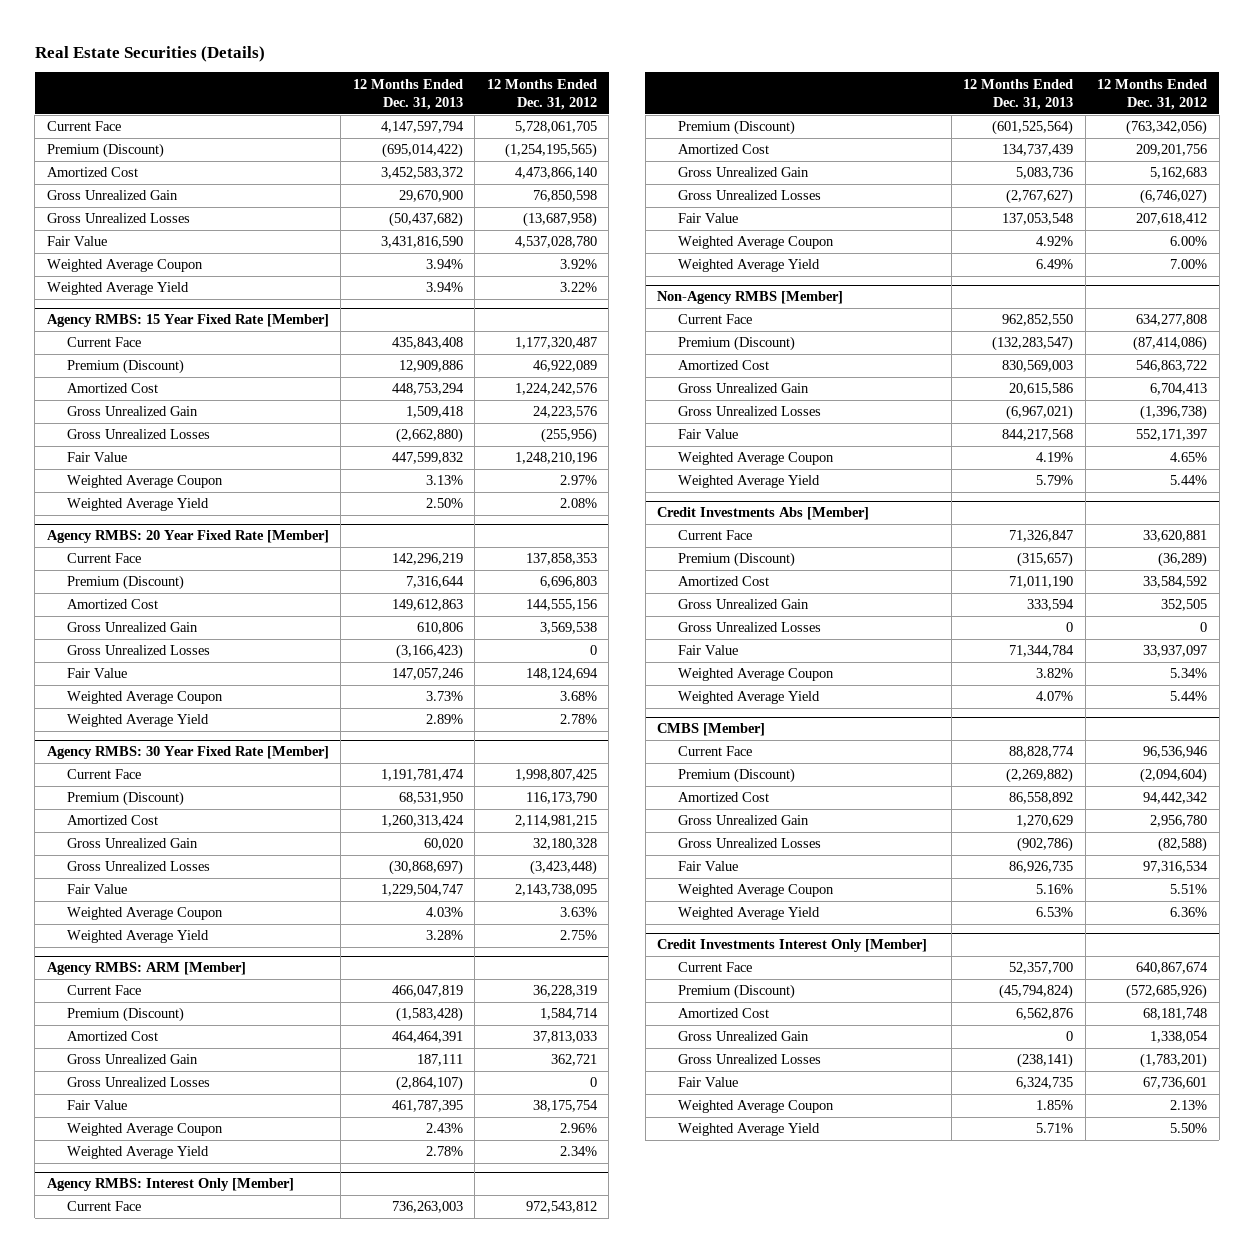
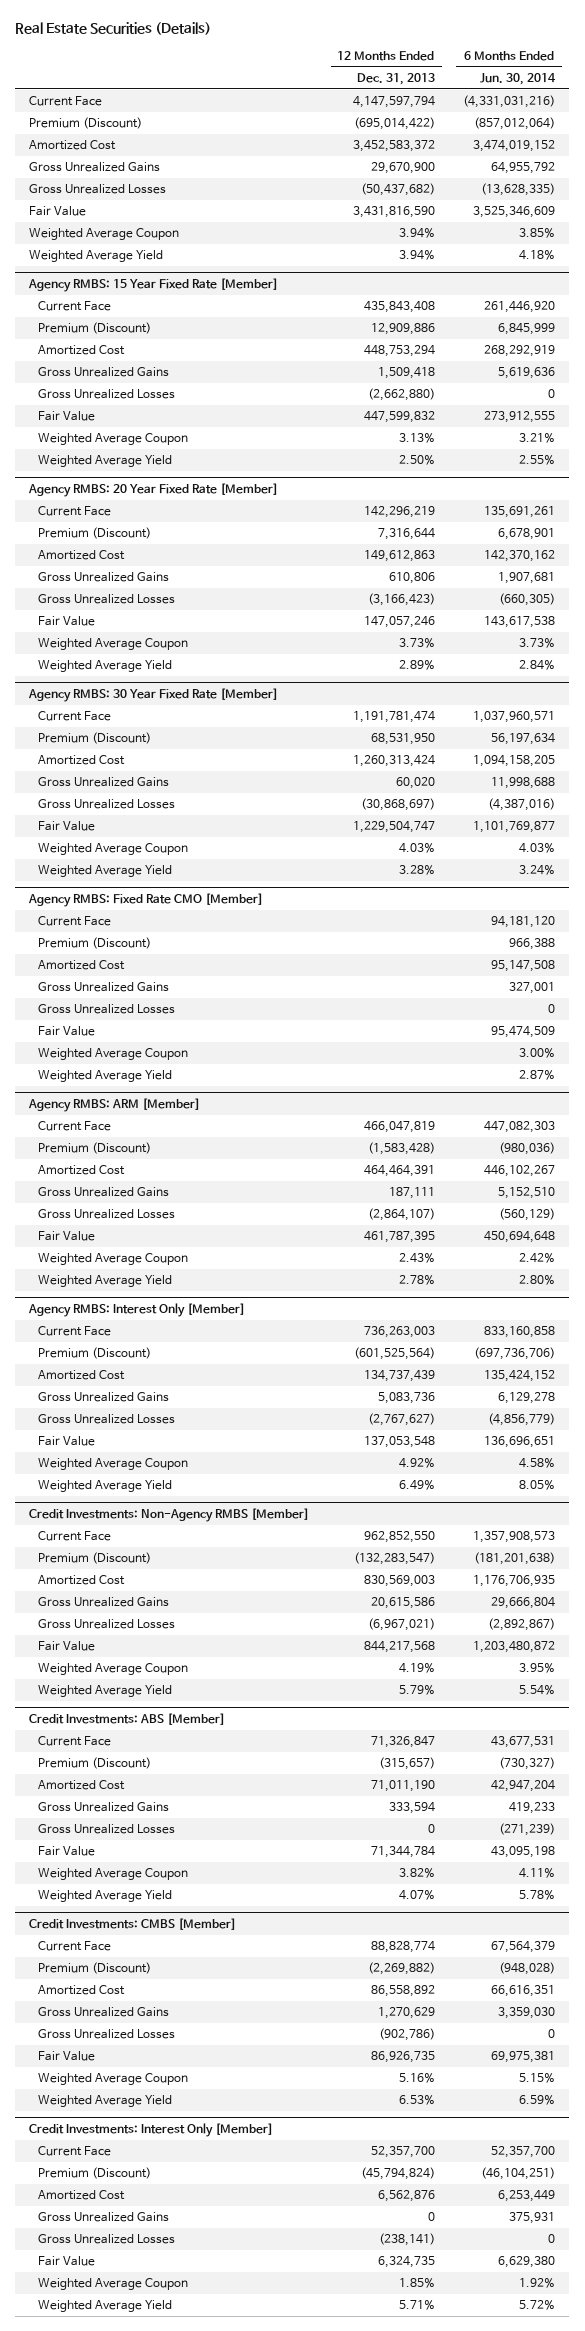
- | 12 Months Ended Dec. 31, 2013 | 12 Months Ended Dec. 31, 2012
+ | 12 Months Ended Dec. 31, 2013 | 6 Months Ended Jun. 30, 2014
- Gross Unrealized Gain | 29,670,900 | 76,850,598
+ Gross Unrealized Gains | 29,670,900 | 64,955,792
@ Agency RMBS: 15 Year Fixed Rate [Member]
- Gross Unrealized Gain | 1,509,418 | 24,223,576
+ Gross Unrealized Gains | 1,509,418 | 5,619,636
@ Agency RMBS: 20 Year Fixed Rate [Member]
- Gross Unrealized Gain | 610,806 | 3,569,538
+ Gross Unrealized Gains | 610,806 | 1,907,681
@ Agency RMBS: 30 Year Fixed Rate [Member]
- Gross Unrealized Gain | 60,020 | 32,180,328
+ Gross Unrealized Gains | 60,020 | 11,998,688
+ Agency RMBS: Fixed Rate CMO [Member]
+ Current Face | | 94,181,120
+ Premium (Discount) | | 966,388
+ Amortized Cost | | 95,147,508
+ Gross Unrealized Gains | | 327,001
+ Gross Unrealized Losses | | 0
+ Fair Value | | 95,474,509
+ Weighted Average Coupon | | 3.00%
+ Weighted Average Yield | | 2.87%
@ Agency RMBS: ARM [Member]
- Gross Unrealized Gain | 187,111 | 362,721
+ Gross Unrealized Gains | 187,111 | 5,152,510
@ Agency RMBS: Interest Only [Member]
- Gross Unrealized Gain | 5,083,736 | 5,162,683
+ Gross Unrealized Gains | 5,083,736 | 6,129,278
- Non-Agency RMBS [Member]
+ Credit Investments: Non-Agency RMBS [Member]
- Gross Unrealized Gain | 20,615,586 | 6,704,413
+ Gross Unrealized Gains | 20,615,586 | 29,666,804
- Credit Investments Abs [Member]
+ Credit Investments: ABS [Member]
- Gross Unrealized Gain | 333,594 | 352,505
+ Gross Unrealized Gains | 333,594 | 419,233
- CMBS [Member]
+ Credit Investments: CMBS [Member]
- Gross Unrealized Gain | 1,270,629 | 2,956,780
+ Gross Unrealized Gains | 1,270,629 | 3,359,030
- Credit Investments Interest Only [Member]
+ Credit Investments: Interest Only [Member]
- Gross Unrealized Gain | 0 | 1,338,054
+ Gross Unrealized Gains | 0 | 375,931

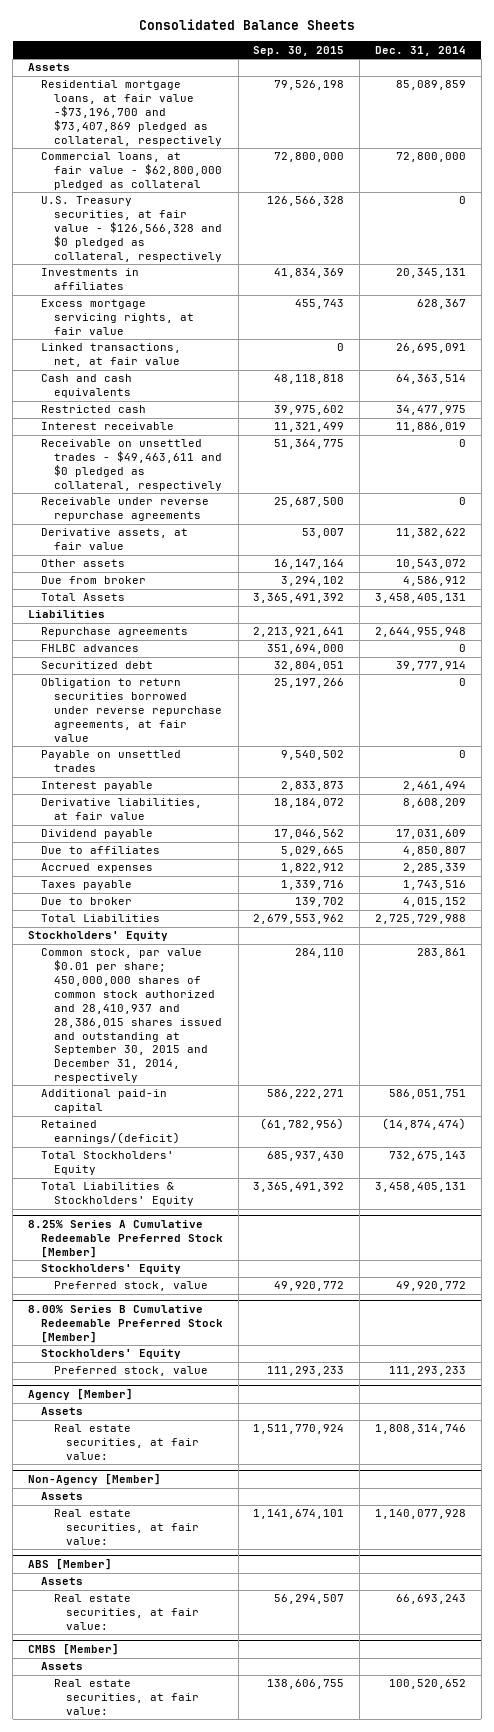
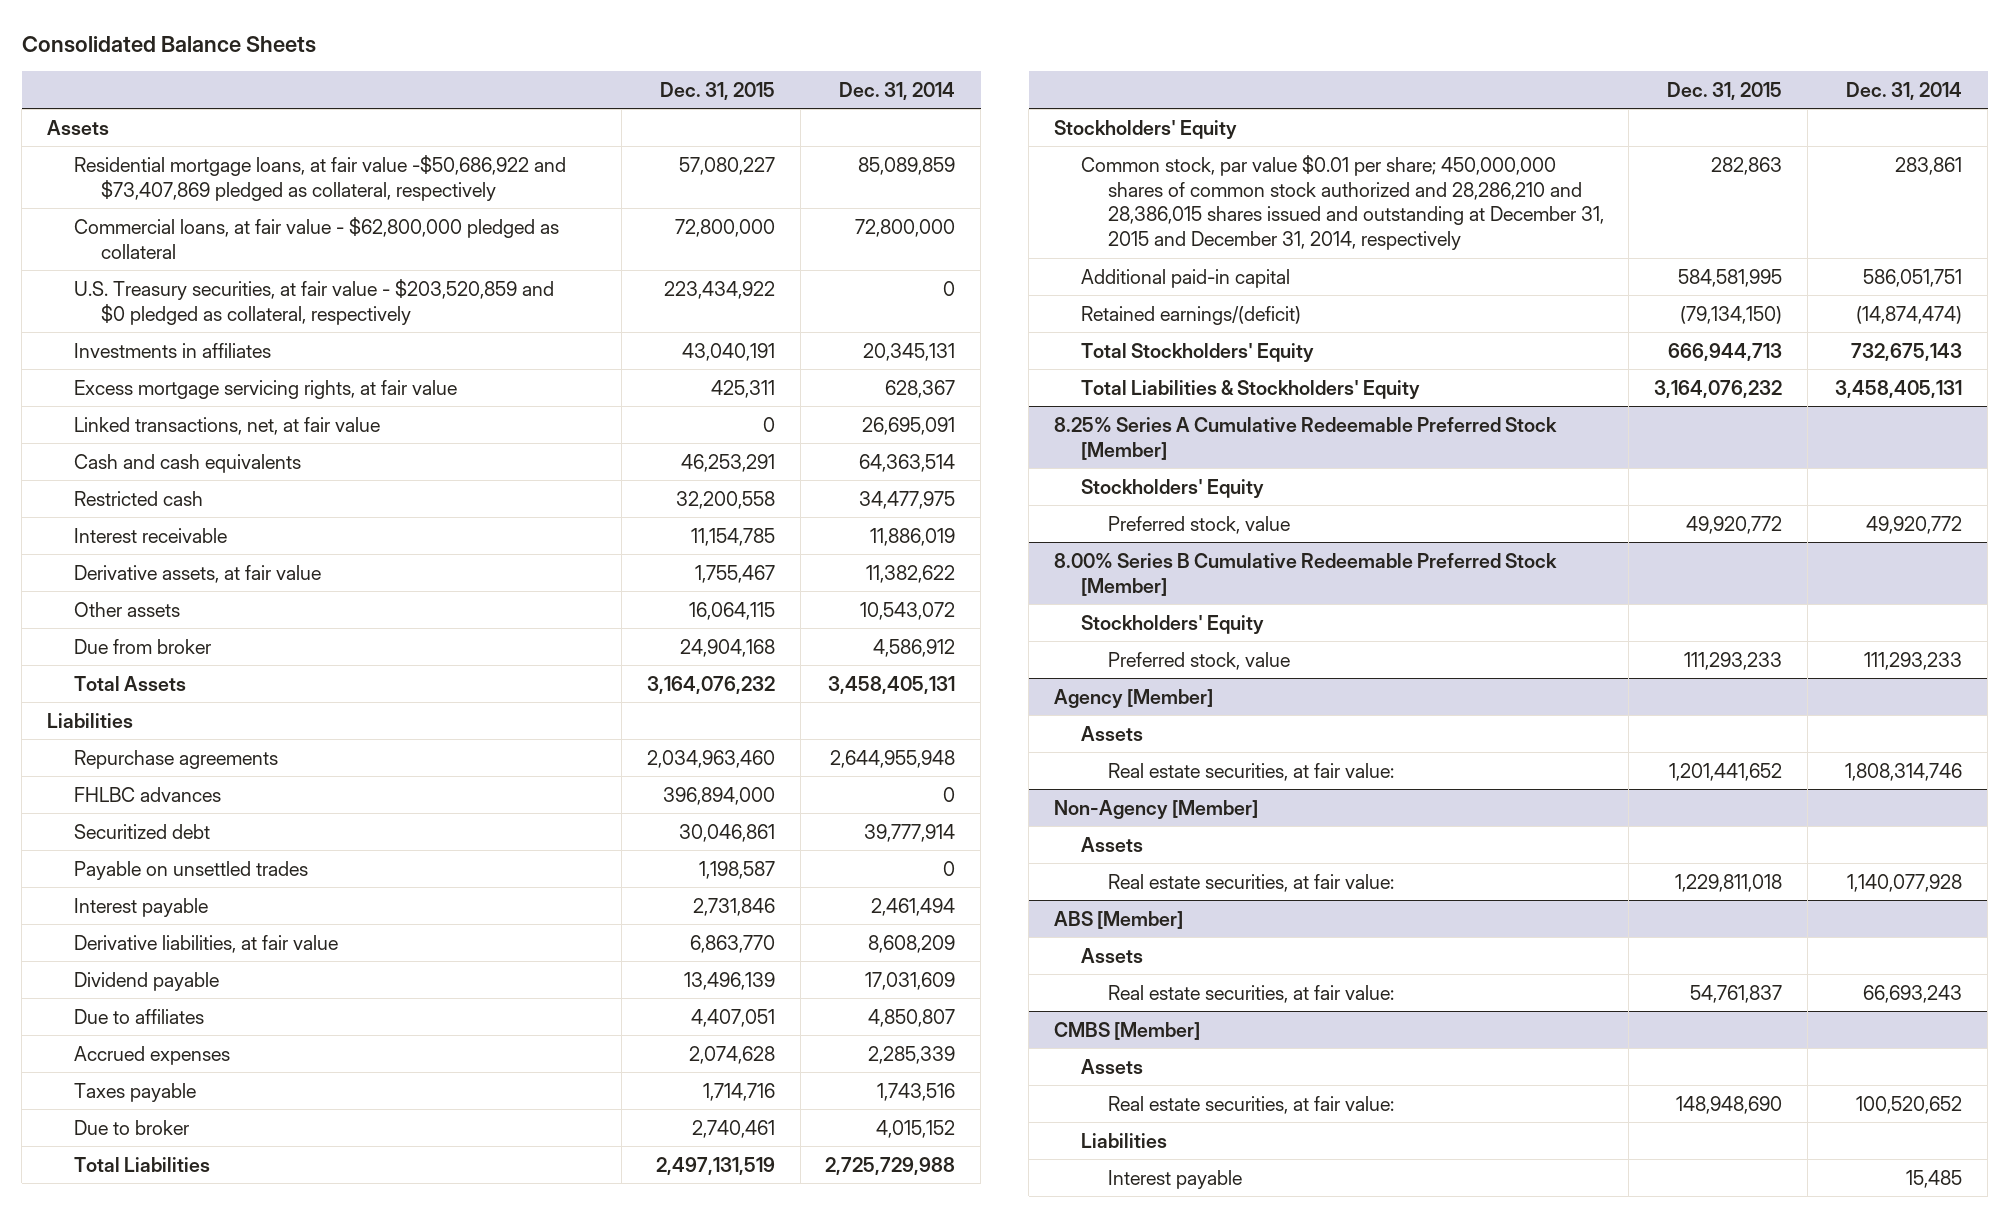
- | Sep. 30, 2015 | Dec. 31, 2014
+ | Dec. 31, 2015 | Dec. 31, 2014
- Residential mortgage loans, at fair value -$73,196,700 and $73,407,869 pledged as collateral, respectively | 79,526,198 | 85,089,859
+ Residential mortgage loans, at fair value -$50,686,922 and $73,407,869 pledged as collateral, respectively | 57,080,227 | 85,089,859
- U.S. Treasury securities, at fair value - $126,566,328 and $0 pledged as collateral, respectively | 126,566,328 | 0
+ U.S. Treasury securities, at fair value - $203,520,859 and $0 pledged as collateral, respectively | 223,434,922 | 0
- Receivable on unsettled trades - $49,463,611 and $0 pledged as collateral, respectively | 51,364,775 | 0
- Receivable under reverse repurchase agreements | 25,687,500 | 0
- Obligation to return securities borrowed under reverse repurchase agreements, at fair value | 25,197,266 | 0
- Common stock, par value $0.01 per share; 450,000,000 shares of common stock authorized and 28,410,937 and 28,386,015 shares issued and outstanding at September 30, 2015 and December 31, 2014, respectively | 284,110 | 283,861
+ Common stock, par value $0.01 per share; 450,000,000 shares of common stock authorized and 28,286,210 and 28,386,015 shares issued and outstanding at December 31, 2015 and December 31, 2014, respectively | 282,863 | 283,861
@ CMBS [Member]
+ Liabilities
+ Interest payable | | 15,485

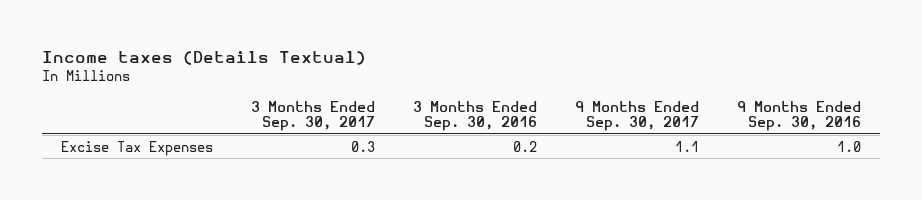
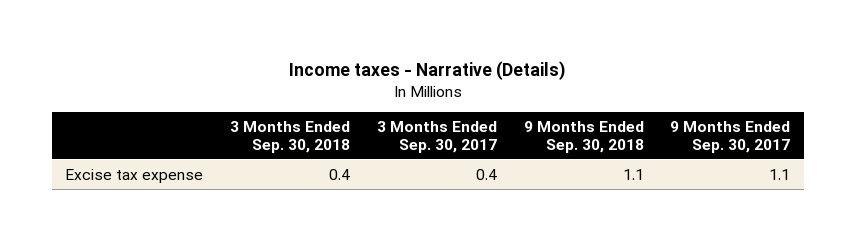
- Income taxes (Details Textual)
+ Income taxes - Narrative (Details)
- | 3 Months Ended Sep. 30, 2017 | 3 Months Ended Sep. 30, 2016 | 9 Months Ended Sep. 30, 2017 | 9 Months Ended Sep. 30, 2016
+ | 3 Months Ended Sep. 30, 2018 | 3 Months Ended Sep. 30, 2017 | 9 Months Ended Sep. 30, 2018 | 9 Months Ended Sep. 30, 2017
- Excise Tax Expenses | 0.3 | 0.2 | 1.1 | 1.0
+ Excise tax expense | 0.4 | 0.4 | 1.1 | 1.1

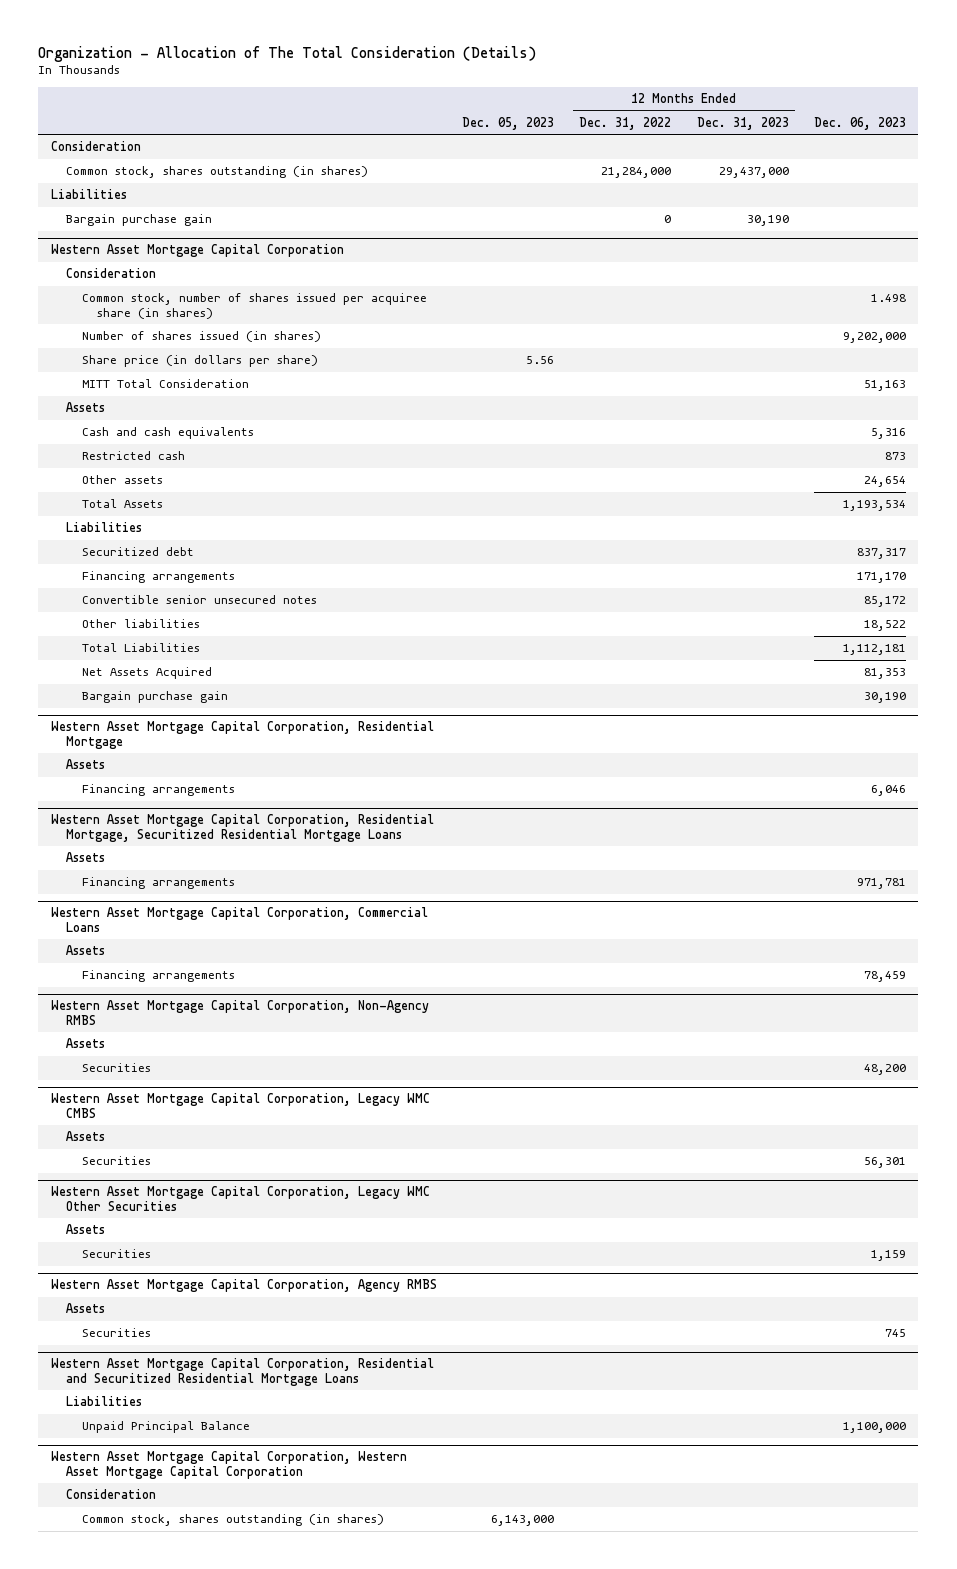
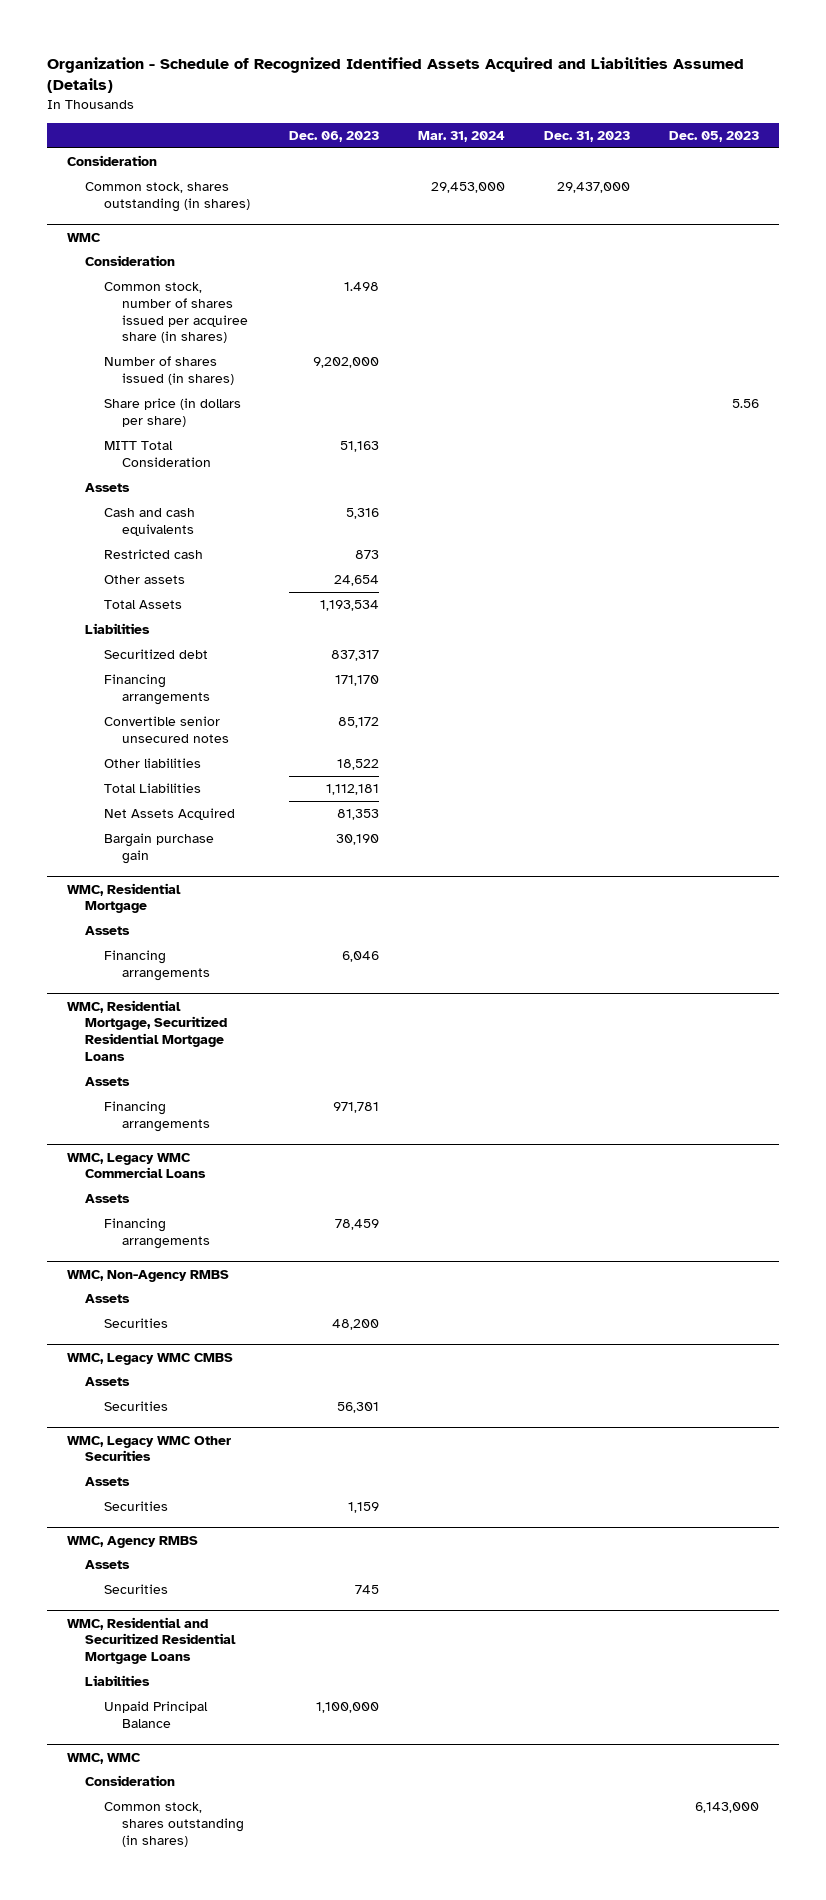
- Organization - Allocation of The Total Consideration (Details)
+ Organization - Schedule of Recognized Identified Assets Acquired and Liabilities Assumed (Details)
- | Dec. 05, 2023 | 12 Months Ended Dec. 31, 2022 | 12 Months Ended Dec. 31, 2023 | Dec. 06, 2023
+ | Dec. 06, 2023 | Mar. 31, 2024 | Dec. 31, 2023 | Dec. 05, 2023
- Liabilities
- Bargain purchase gain | | 0 | 30,190 |
- Western Asset Mortgage Capital Corporation
+ WMC
- Western Asset Mortgage Capital Corporation, Residential Mortgage
+ WMC, Residential Mortgage
- Western Asset Mortgage Capital Corporation, Residential Mortgage, Securitized Residential Mortgage Loans
+ WMC, Residential Mortgage, Securitized Residential Mortgage Loans
- Western Asset Mortgage Capital Corporation, Commercial Loans
+ WMC, Legacy WMC Commercial Loans
- Western Asset Mortgage Capital Corporation, Non-Agency RMBS
+ WMC, Non-Agency RMBS
- Western Asset Mortgage Capital Corporation, Legacy WMC CMBS
+ WMC, Legacy WMC CMBS
- Western Asset Mortgage Capital Corporation, Legacy WMC Other Securities
+ WMC, Legacy WMC Other Securities
- Western Asset Mortgage Capital Corporation, Agency RMBS
+ WMC, Agency RMBS
- Western Asset Mortgage Capital Corporation, Residential and Securitized Residential Mortgage Loans
+ WMC, Residential and Securitized Residential Mortgage Loans
- Western Asset Mortgage Capital Corporation, Western Asset Mortgage Capital Corporation
+ WMC, WMC

